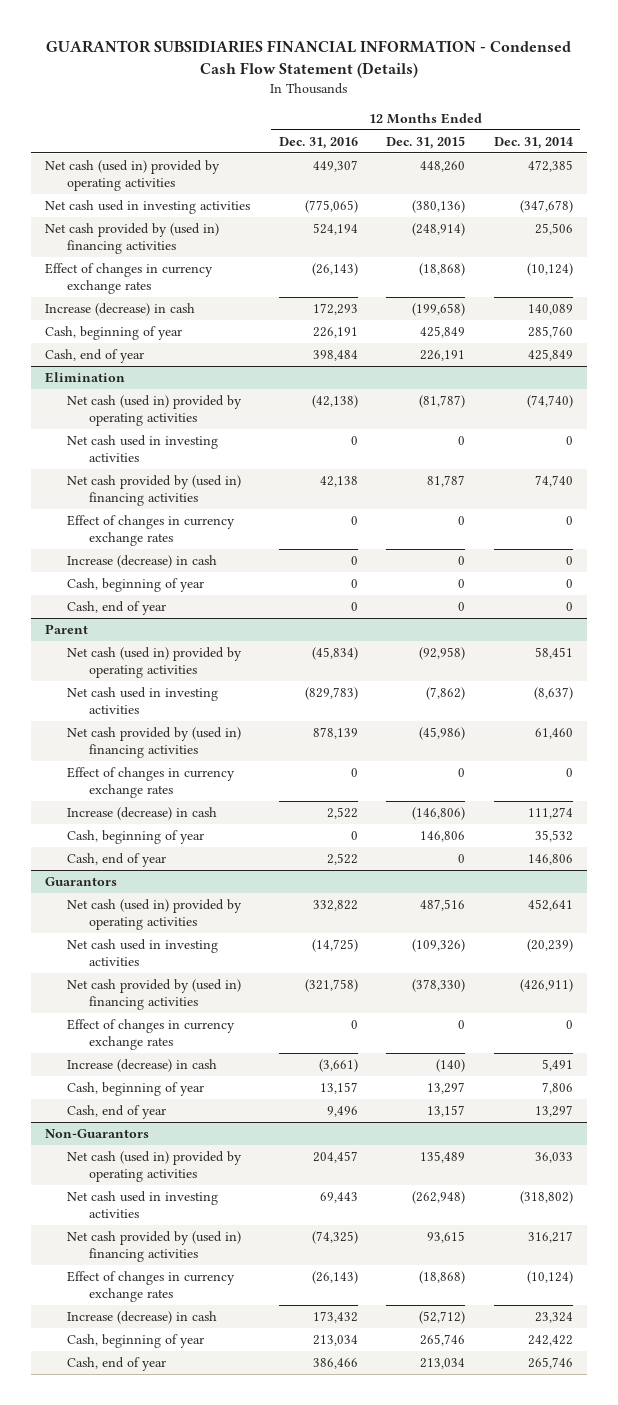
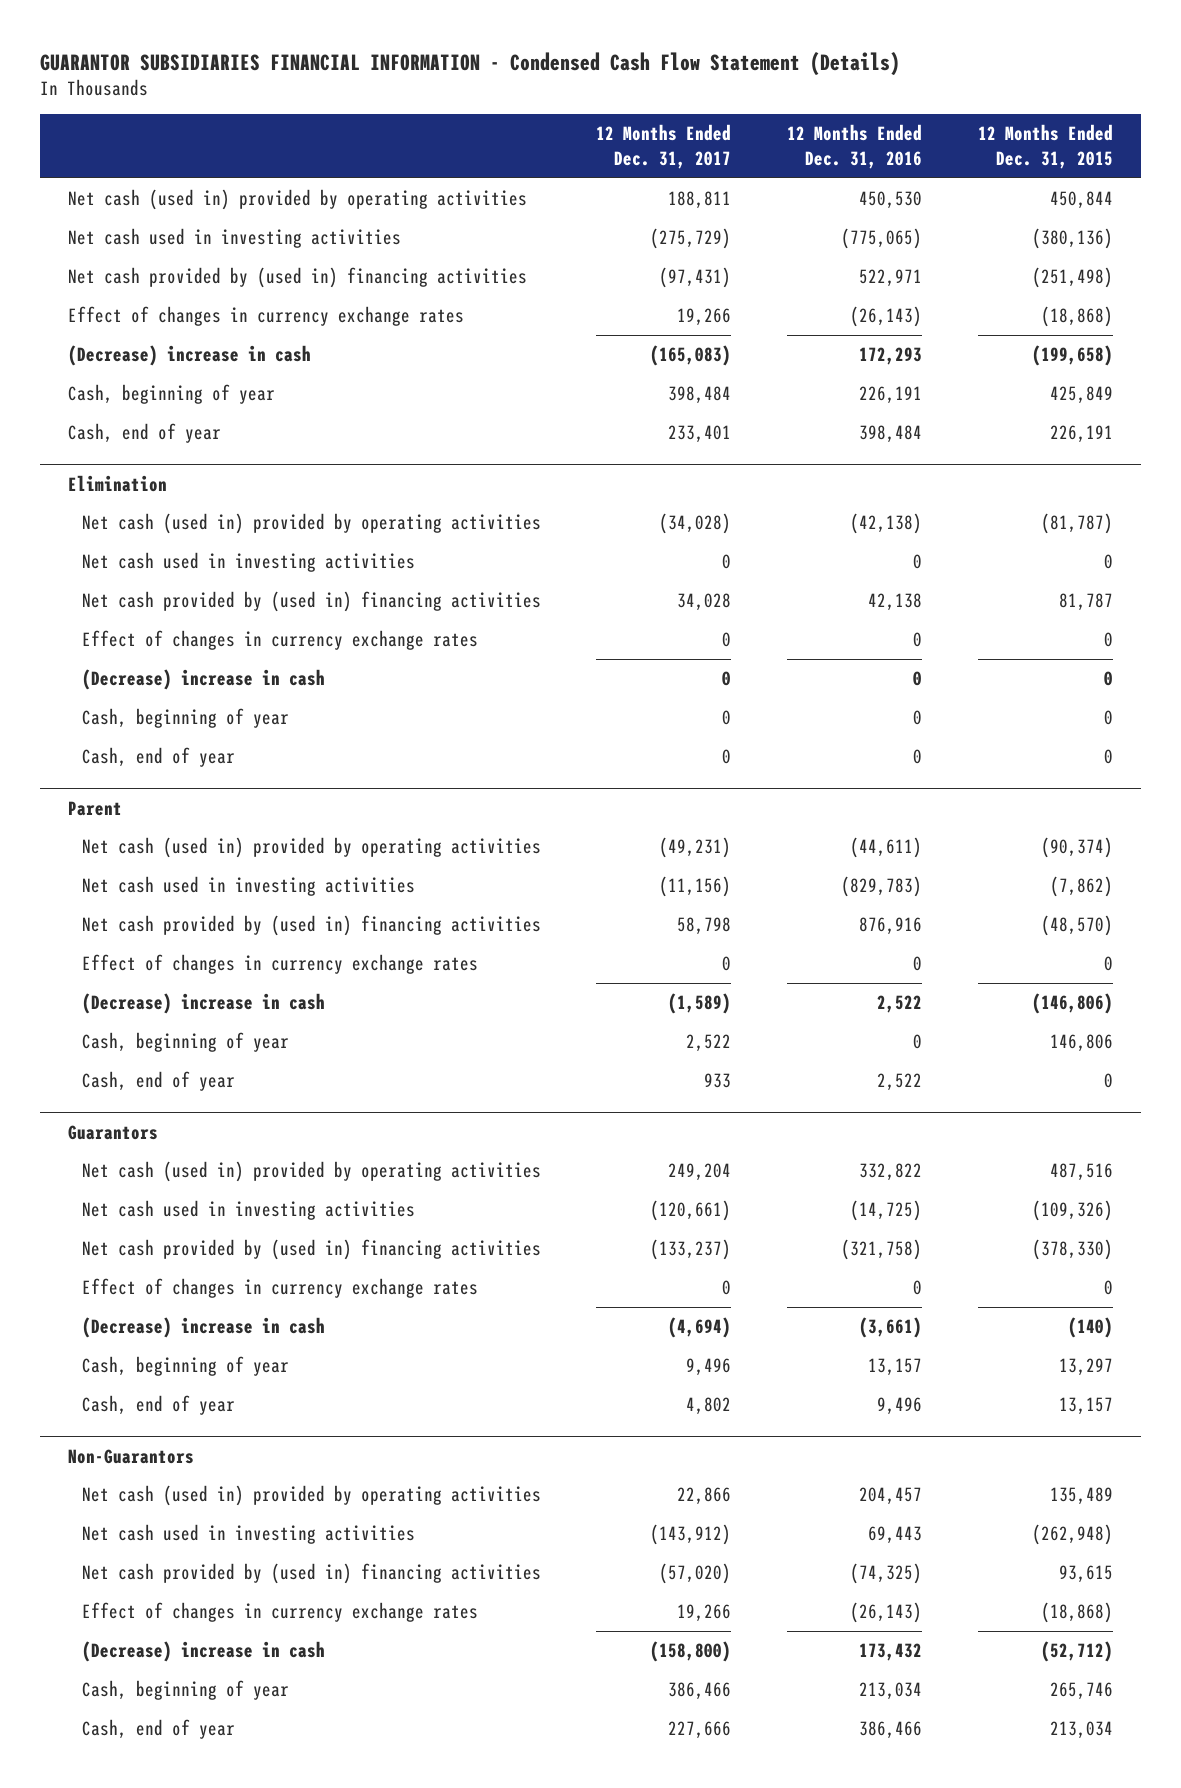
- | 12 Months Ended Dec. 31, 2016 | 12 Months Ended Dec. 31, 2015 | 12 Months Ended Dec. 31, 2014
+ | 12 Months Ended Dec. 31, 2017 | 12 Months Ended Dec. 31, 2016 | 12 Months Ended Dec. 31, 2015
- Net cash (used in) provided by operating activities | 449,307 | 448,260 | 472,385
+ Net cash (used in) provided by operating activities | 188,811 | 450,530 | 450,844
- Net cash provided by (used in) financing activities | 524,194 | (248,914) | 25,506
+ Net cash provided by (used in) financing activities | (97,431) | 522,971 | (251,498)
- Increase (decrease) in cash | 172,293 | (199,658) | 140,089
+ (Decrease) increase in cash | (165,083) | 172,293 | (199,658)
@ Elimination
- Increase (decrease) in cash | 0 | 0 | 0
+ (Decrease) increase in cash | 0 | 0 | 0
@ Parent
- Net cash (used in) provided by operating activities | (45,834) | (92,958) | 58,451
+ Net cash (used in) provided by operating activities | (49,231) | (44,611) | (90,374)
- Net cash provided by (used in) financing activities | 878,139 | (45,986) | 61,460
+ Net cash provided by (used in) financing activities | 58,798 | 876,916 | (48,570)
- Increase (decrease) in cash | 2,522 | (146,806) | 111,274
+ (Decrease) increase in cash | (1,589) | 2,522 | (146,806)
@ Guarantors
- Increase (decrease) in cash | (3,661) | (140) | 5,491
+ (Decrease) increase in cash | (4,694) | (3,661) | (140)
@ Non-Guarantors
- Increase (decrease) in cash | 173,432 | (52,712) | 23,324
+ (Decrease) increase in cash | (158,800) | 173,432 | (52,712)

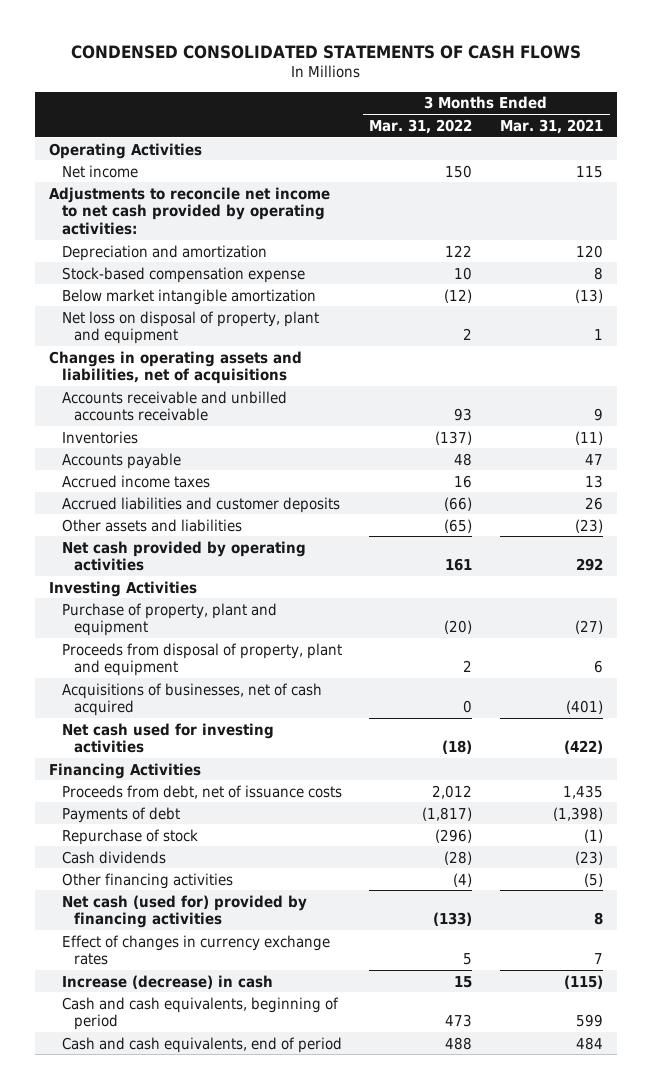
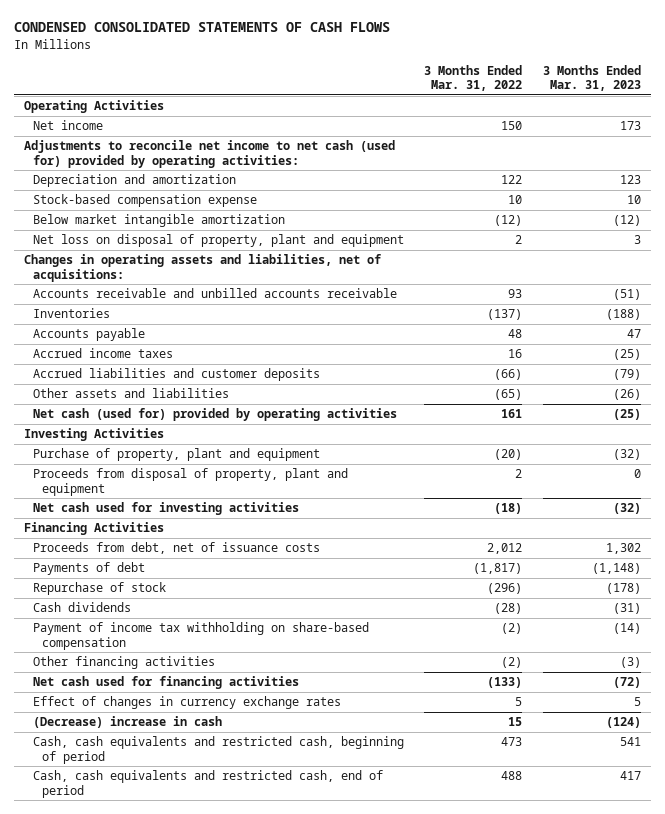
- | 3 Months Ended Mar. 31, 2022 | 3 Months Ended Mar. 31, 2021
+ | 3 Months Ended Mar. 31, 2022 | 3 Months Ended Mar. 31, 2023
- Adjustments to reconcile net income to net cash provided by operating activities:
+ Adjustments to reconcile net income to net cash (used for) provided by operating activities:
- Changes in operating assets and liabilities, net of acquisitions
+ Changes in operating assets and liabilities, net of acquisitions:
- Net cash provided by operating activities | 161 | 292
+ Net cash (used for) provided by operating activities | 161 | (25)
- Acquisitions of businesses, net of cash acquired | 0 | (401)
- Other financing activities | (4) | (5)
- Net cash (used for) provided by financing activities | (133) | 8
+ Payment of income tax withholding on share-based compensation | (2) | (14)
+ Other financing activities | (2) | (3)
+ Net cash used for financing activities | (133) | (72)
- Increase (decrease) in cash | 15 | (115)
- Cash and cash equivalents, beginning of period | 473 | 599
- Cash and cash equivalents, end of period | 488 | 484
+ (Decrease) increase in cash | 15 | (124)
+ Cash, cash equivalents and restricted cash, beginning of period | 473 | 541
+ Cash, cash equivalents and restricted cash, end of period | 488 | 417

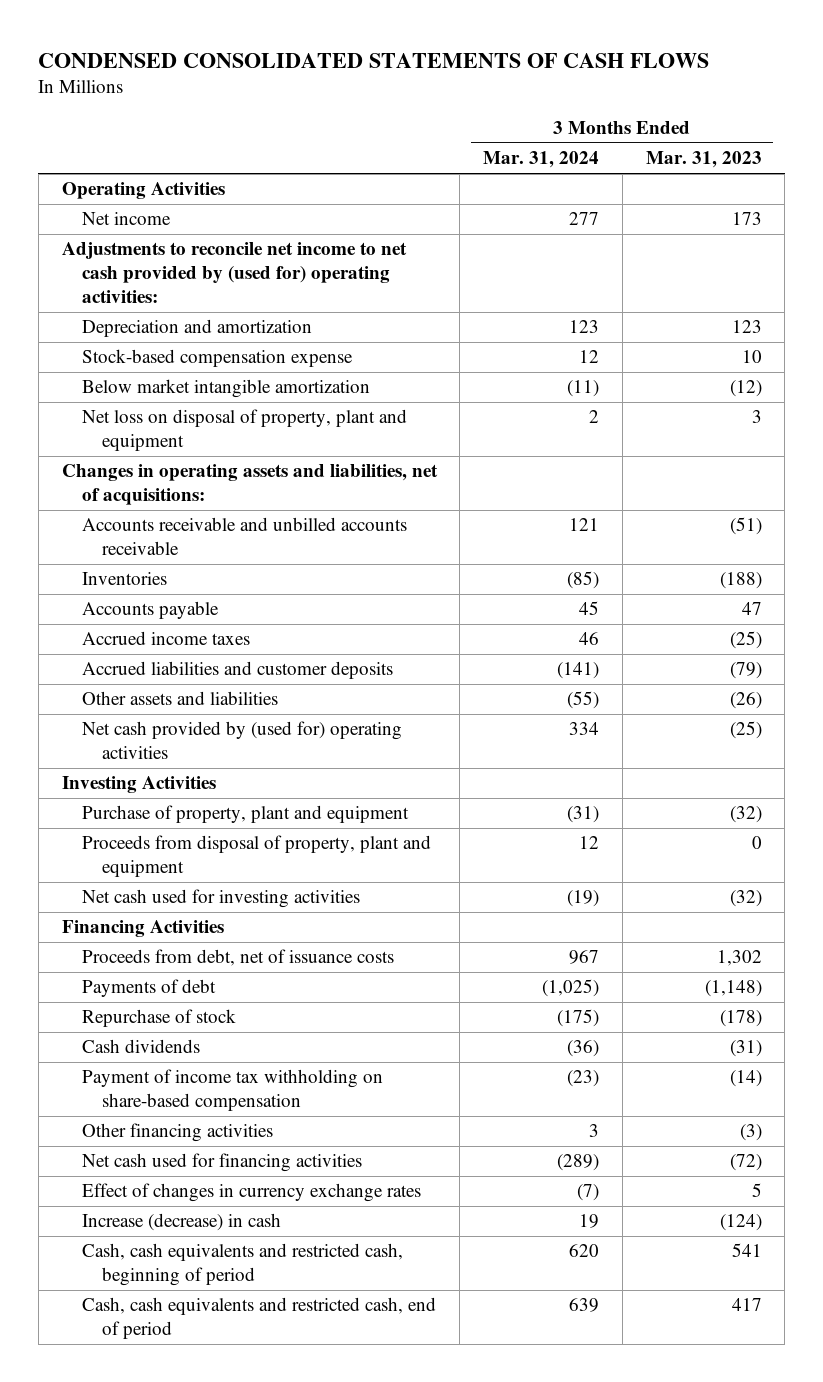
- | 3 Months Ended Mar. 31, 2022 | 3 Months Ended Mar. 31, 2023
+ | 3 Months Ended Mar. 31, 2024 | 3 Months Ended Mar. 31, 2023
- Adjustments to reconcile net income to net cash (used for) provided by operating activities:
+ Adjustments to reconcile net income to net cash provided by (used for) operating activities:
- Net cash (used for) provided by operating activities | 161 | (25)
+ Net cash provided by (used for) operating activities | 334 | (25)
- (Decrease) increase in cash | 15 | (124)
+ Increase (decrease) in cash | 19 | (124)

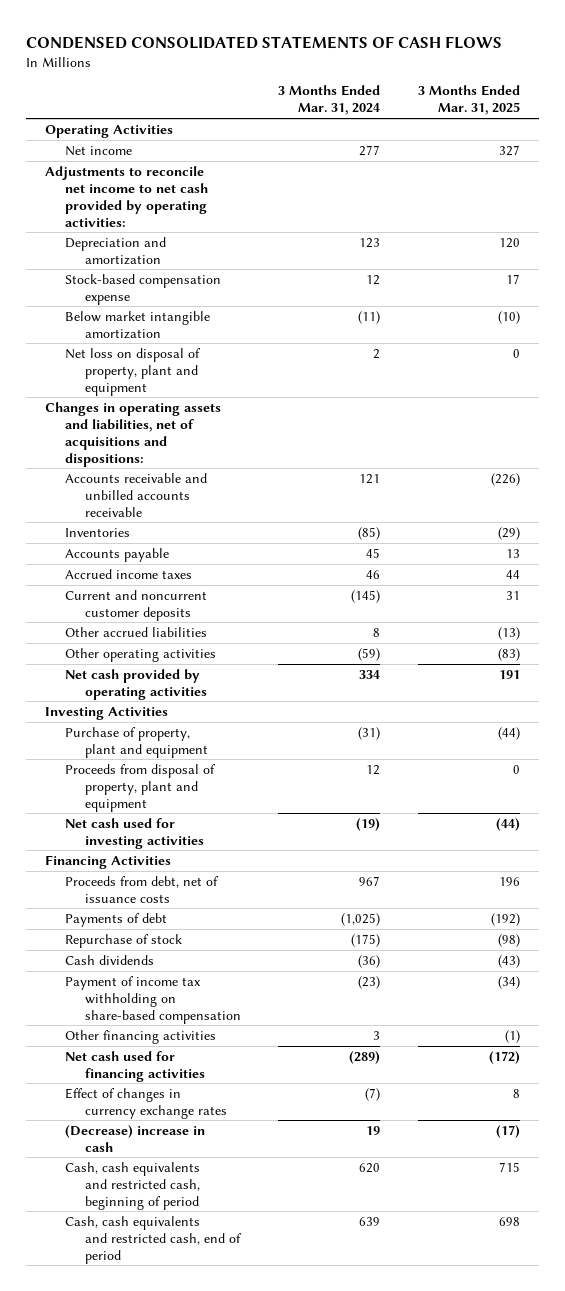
- | 3 Months Ended Mar. 31, 2024 | 3 Months Ended Mar. 31, 2023
+ | 3 Months Ended Mar. 31, 2024 | 3 Months Ended Mar. 31, 2025
- Adjustments to reconcile net income to net cash provided by (used for) operating activities:
+ Adjustments to reconcile net income to net cash provided by operating activities:
- Changes in operating assets and liabilities, net of acquisitions:
+ Changes in operating assets and liabilities, net of acquisitions and dispositions:
- Accrued liabilities and customer deposits | (141) | (79)
- Other assets and liabilities | (55) | (26)
- Net cash provided by (used for) operating activities | 334 | (25)
+ Current and noncurrent customer deposits | (145) | 31
+ Other accrued liabilities | 8 | (13)
+ Other operating activities | (59) | (83)
+ Net cash provided by operating activities | 334 | 191
- Increase (decrease) in cash | 19 | (124)
+ (Decrease) increase in cash | 19 | (17)

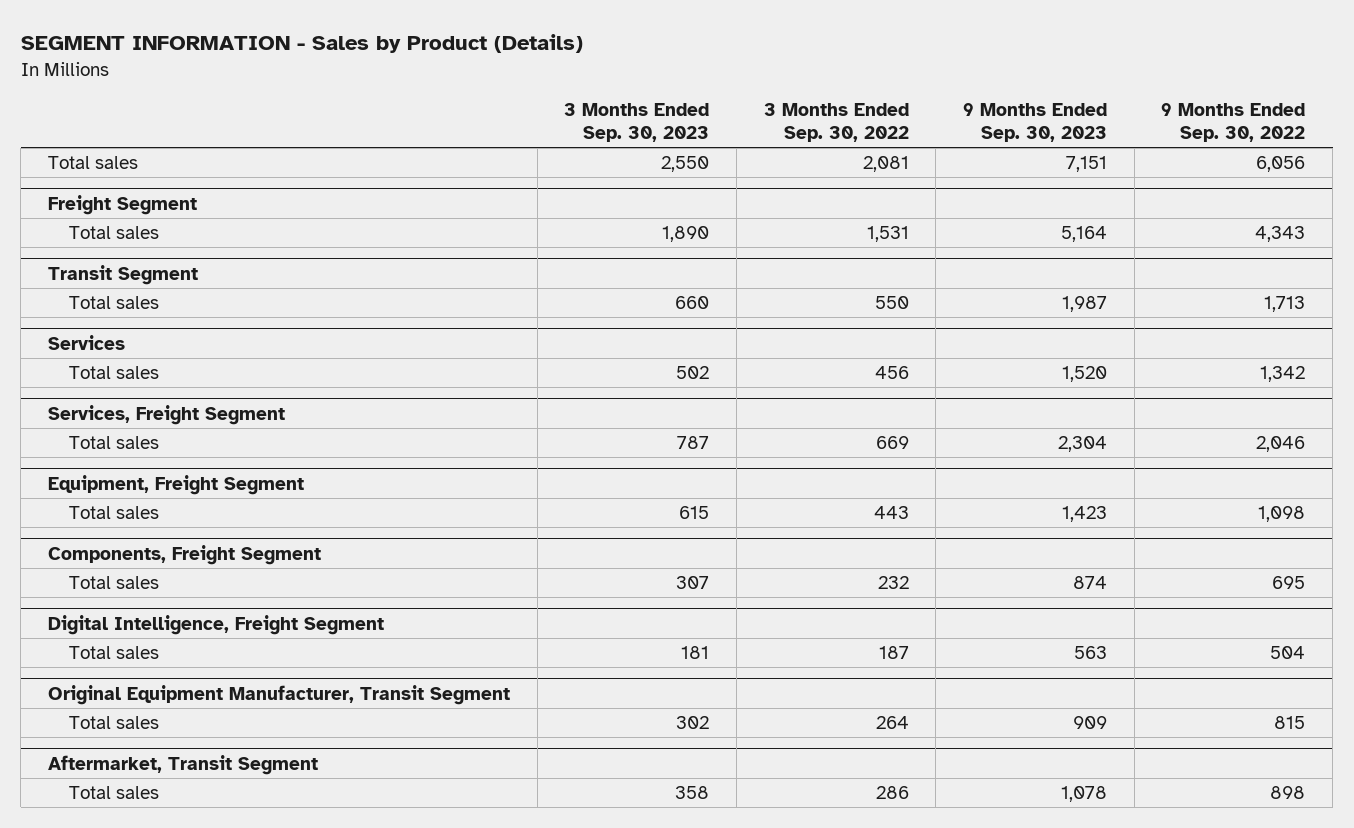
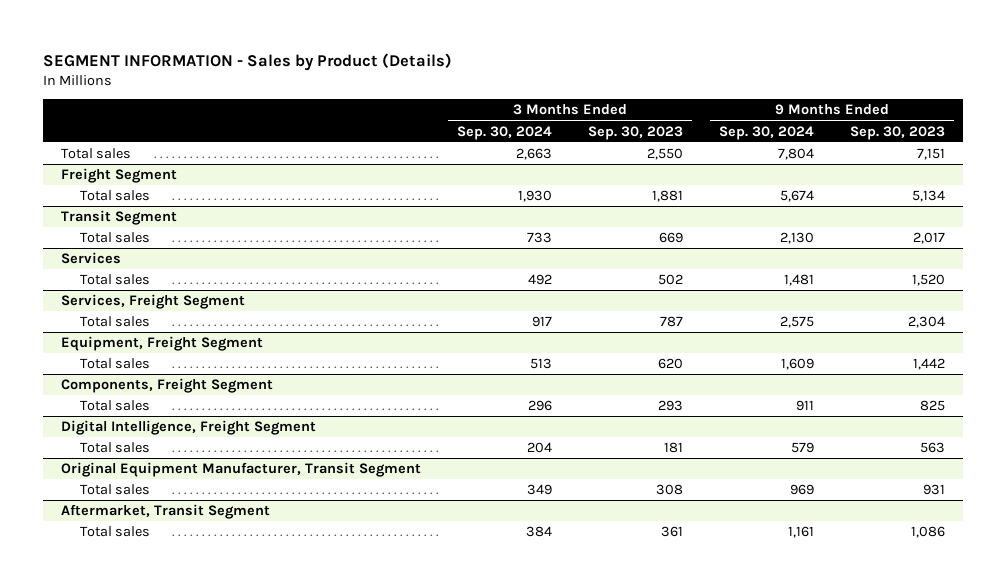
- | 3 Months Ended Sep. 30, 2023 | 3 Months Ended Sep. 30, 2022 | 9 Months Ended Sep. 30, 2023 | 9 Months Ended Sep. 30, 2022
+ | 3 Months Ended Sep. 30, 2024 | 3 Months Ended Sep. 30, 2023 | 9 Months Ended Sep. 30, 2024 | 9 Months Ended Sep. 30, 2023
@ Freight Segment
- Total sales | 1,890 | 1,531 | 5,164 | 4,343
+ Total sales | 1,930 | 1,881 | 5,674 | 5,134
@ Transit Segment
- Total sales | 660 | 550 | 1,987 | 1,713
+ Total sales | 733 | 669 | 2,130 | 2,017
@ Equipment, Freight Segment
- Total sales | 615 | 443 | 1,423 | 1,098
+ Total sales | 513 | 620 | 1,609 | 1,442
@ Components, Freight Segment
- Total sales | 307 | 232 | 874 | 695
+ Total sales | 296 | 293 | 911 | 825
@ Original Equipment Manufacturer, Transit Segment
- Total sales | 302 | 264 | 909 | 815
+ Total sales | 349 | 308 | 969 | 931
@ Aftermarket, Transit Segment
- Total sales | 358 | 286 | 1,078 | 898
+ Total sales | 384 | 361 | 1,161 | 1,086

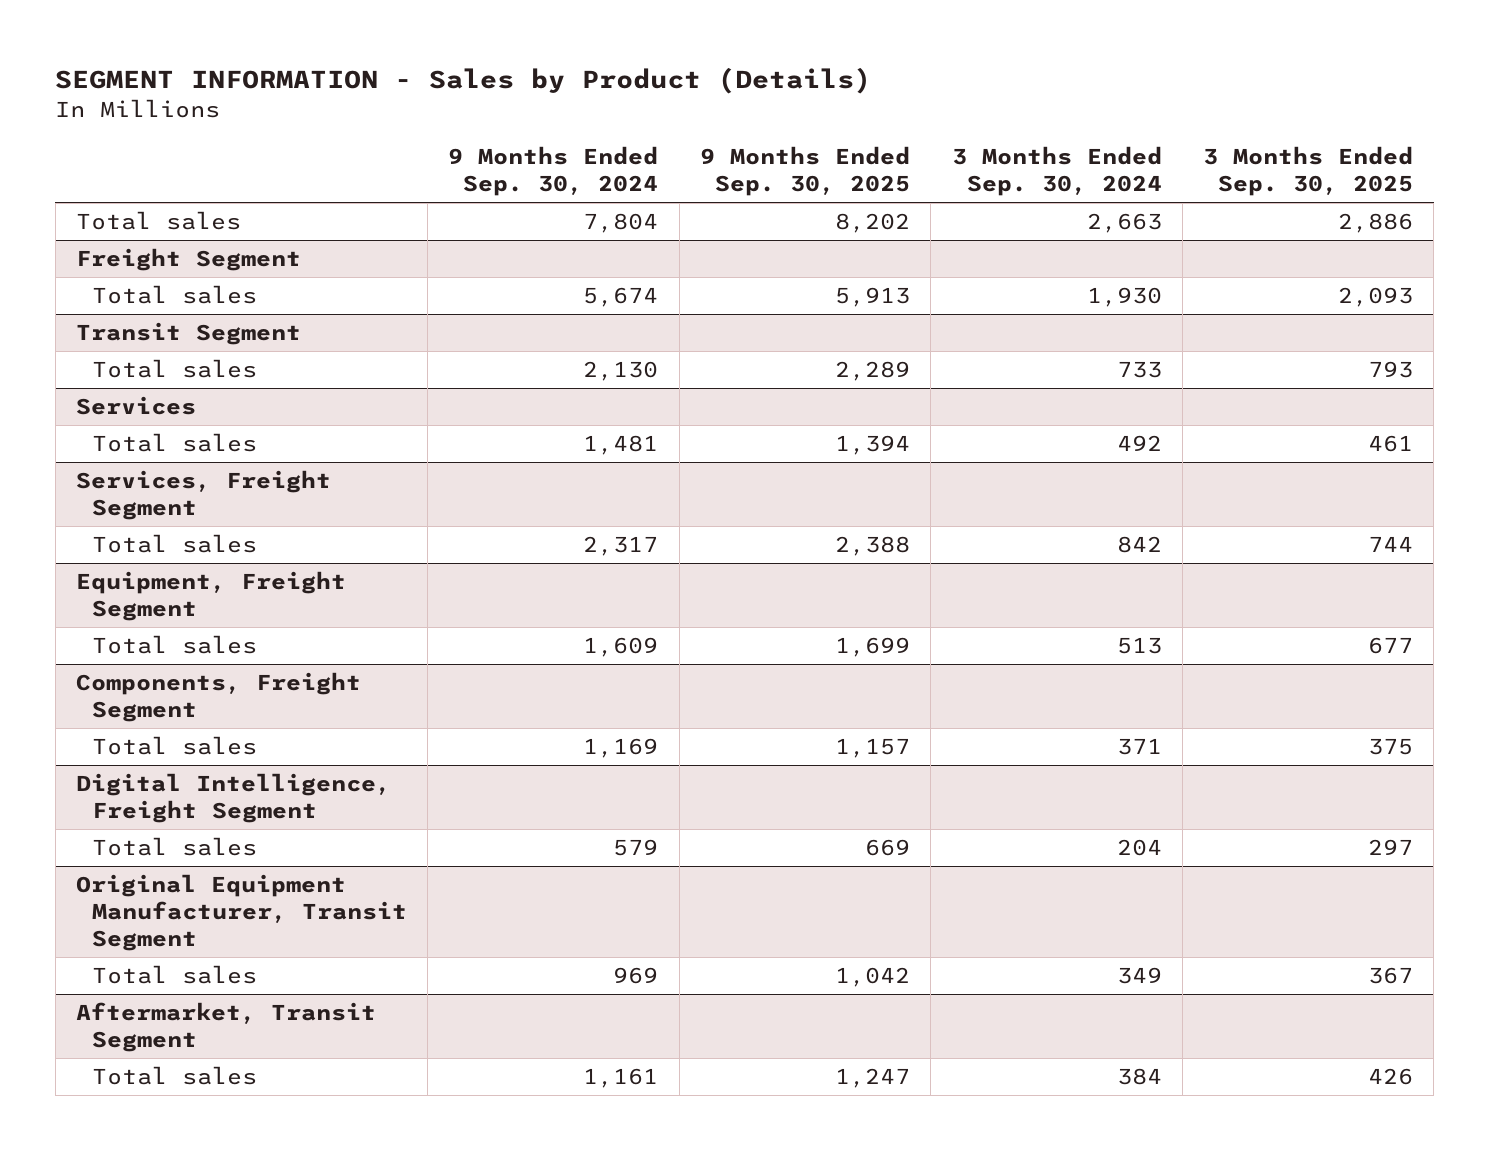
- | 3 Months Ended Sep. 30, 2024 | 3 Months Ended Sep. 30, 2023 | 9 Months Ended Sep. 30, 2024 | 9 Months Ended Sep. 30, 2023
+ | 9 Months Ended Sep. 30, 2024 | 9 Months Ended Sep. 30, 2025 | 3 Months Ended Sep. 30, 2024 | 3 Months Ended Sep. 30, 2025
@ Services, Freight Segment
- Total sales | 917 | 787 | 2,575 | 2,304
+ Total sales | 2,317 | 2,388 | 842 | 744
@ Components, Freight Segment
- Total sales | 296 | 293 | 911 | 825
+ Total sales | 1,169 | 1,157 | 371 | 375

